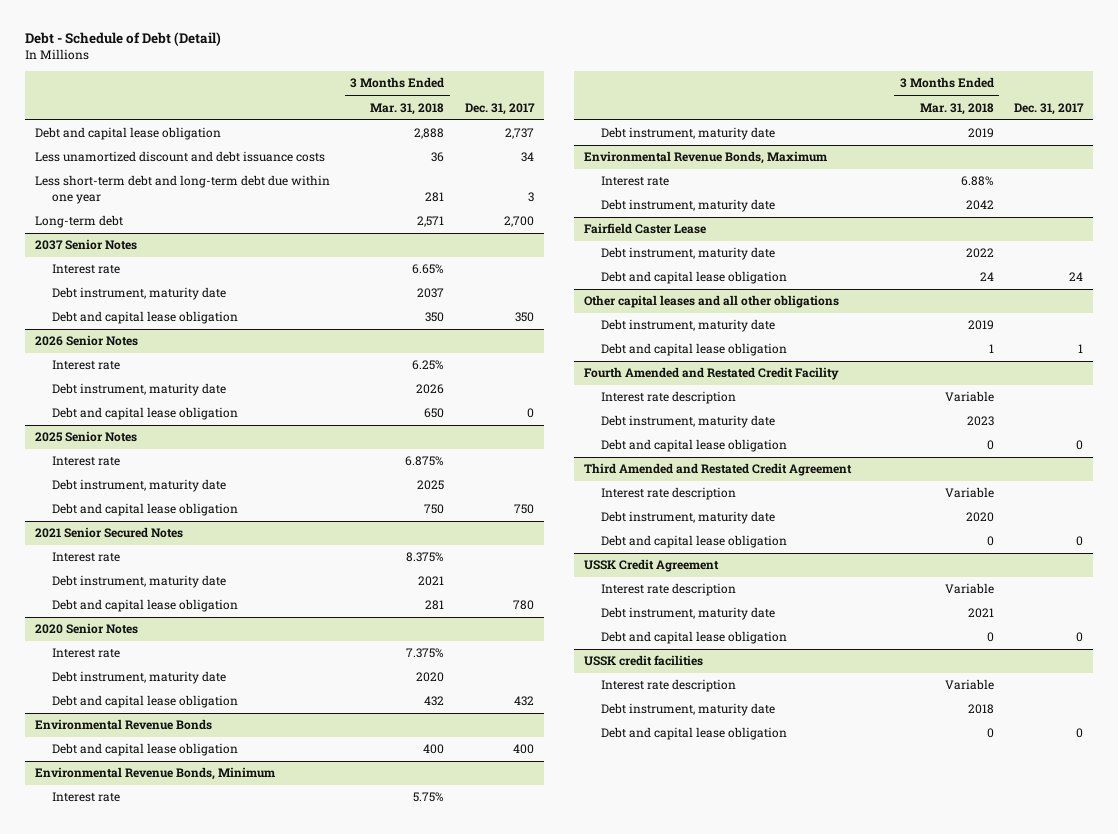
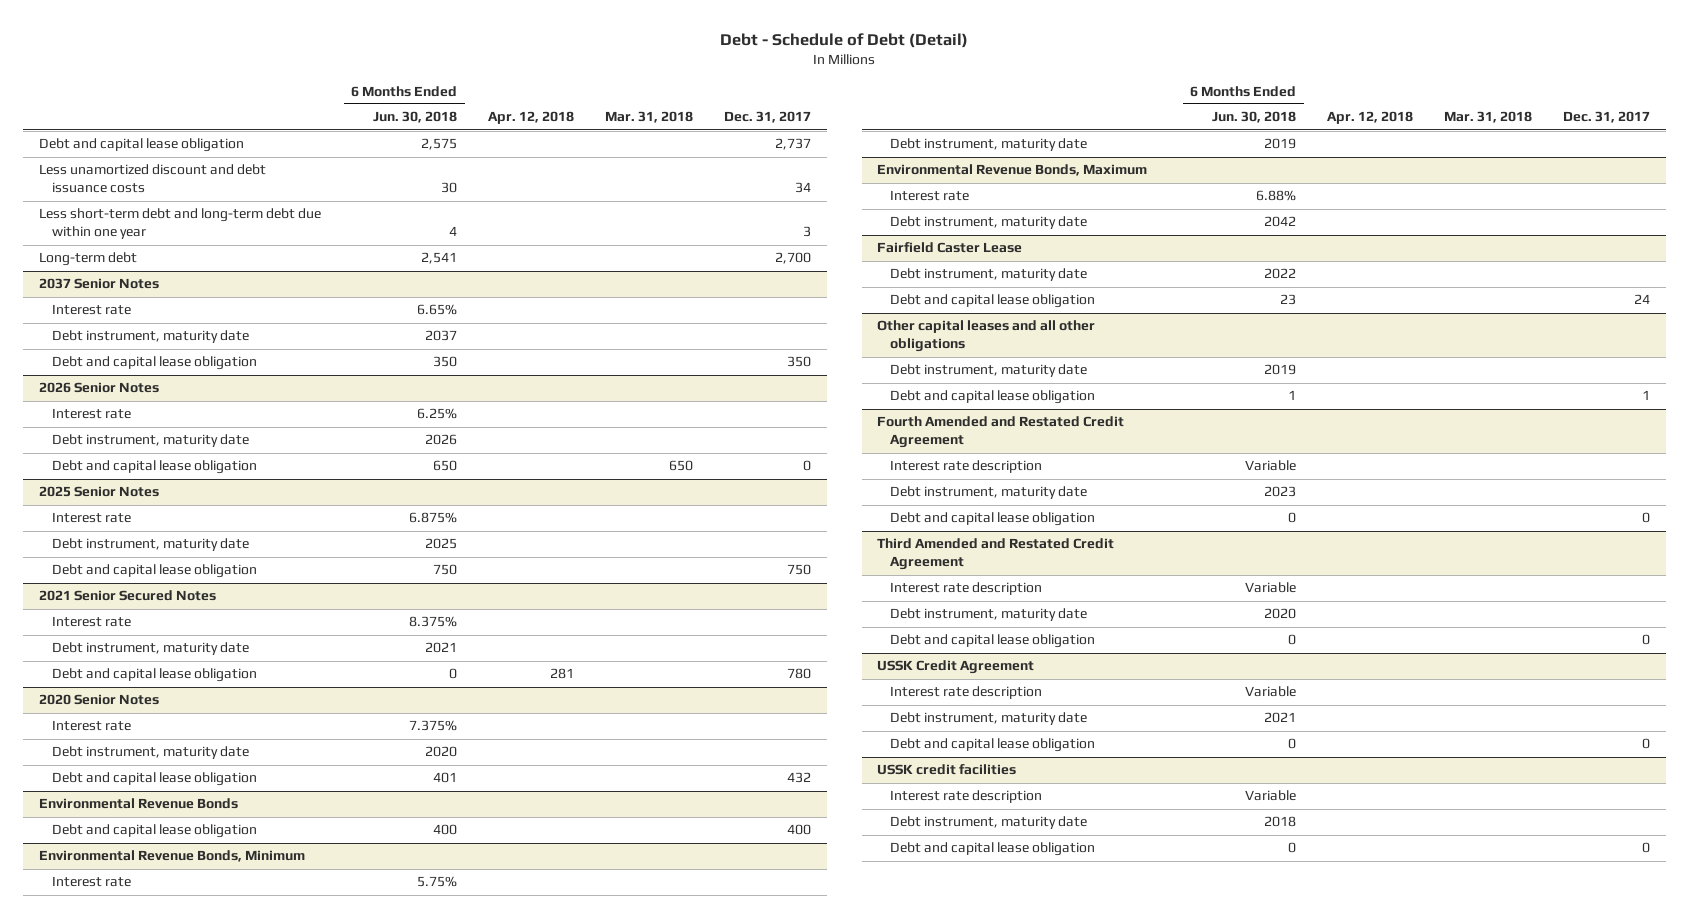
- | 3 Months Ended Mar. 31, 2018 | Dec. 31, 2017
+ | 6 Months Ended Jun. 30, 2018 | Apr. 12, 2018 | Mar. 31, 2018 | Dec. 31, 2017
- Fourth Amended and Restated Credit Facility
+ Fourth Amended and Restated Credit Agreement

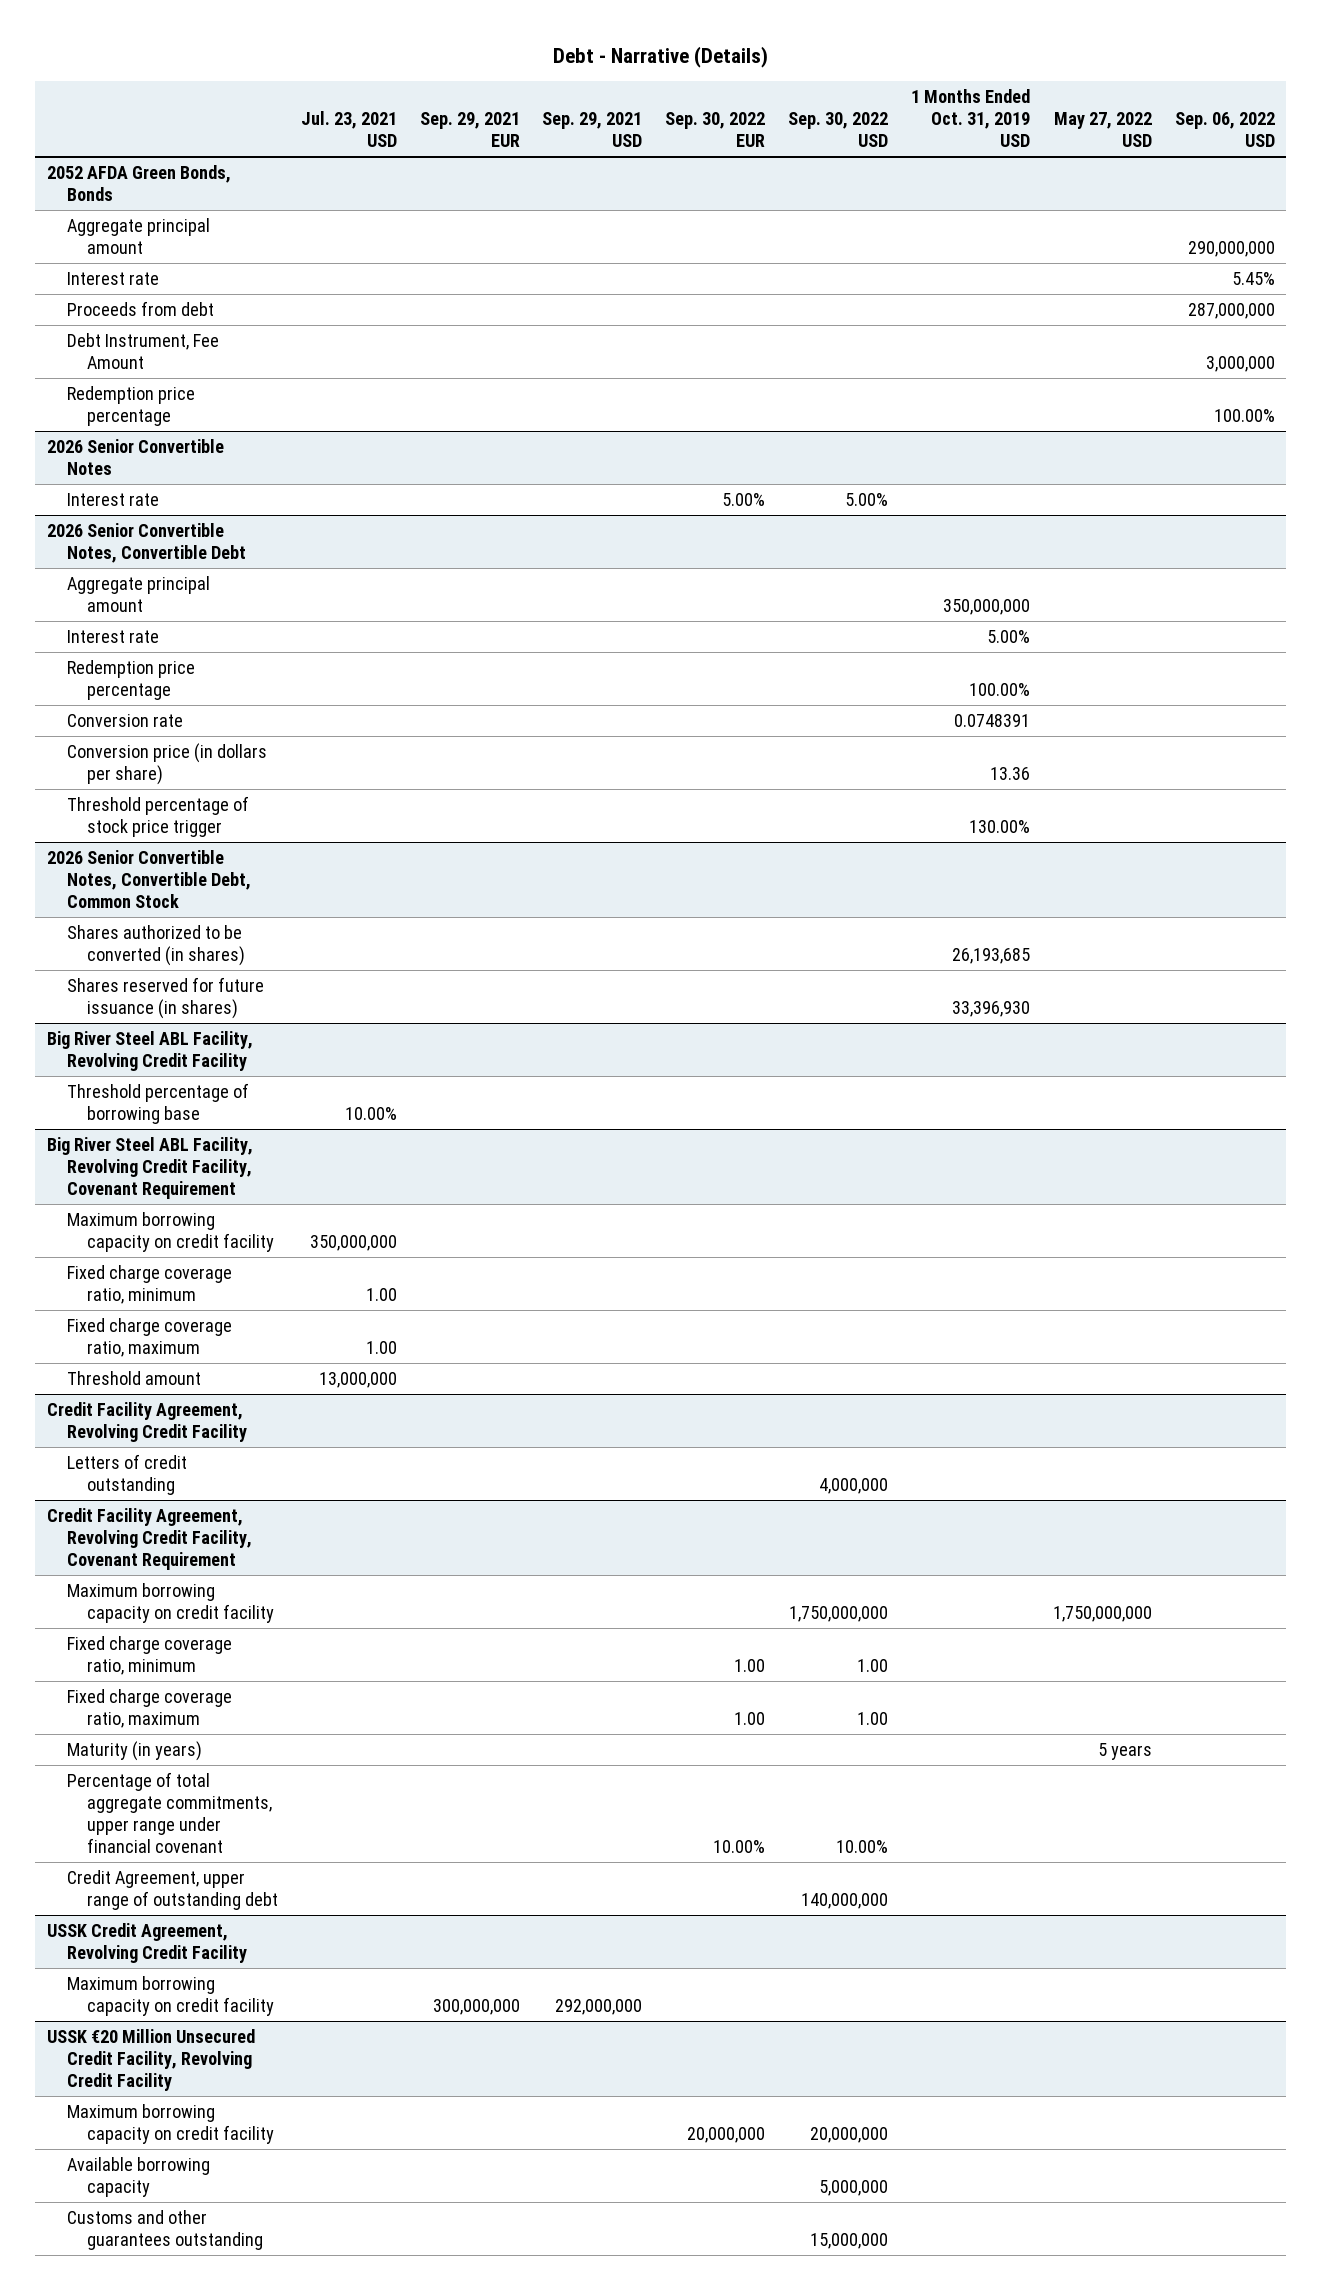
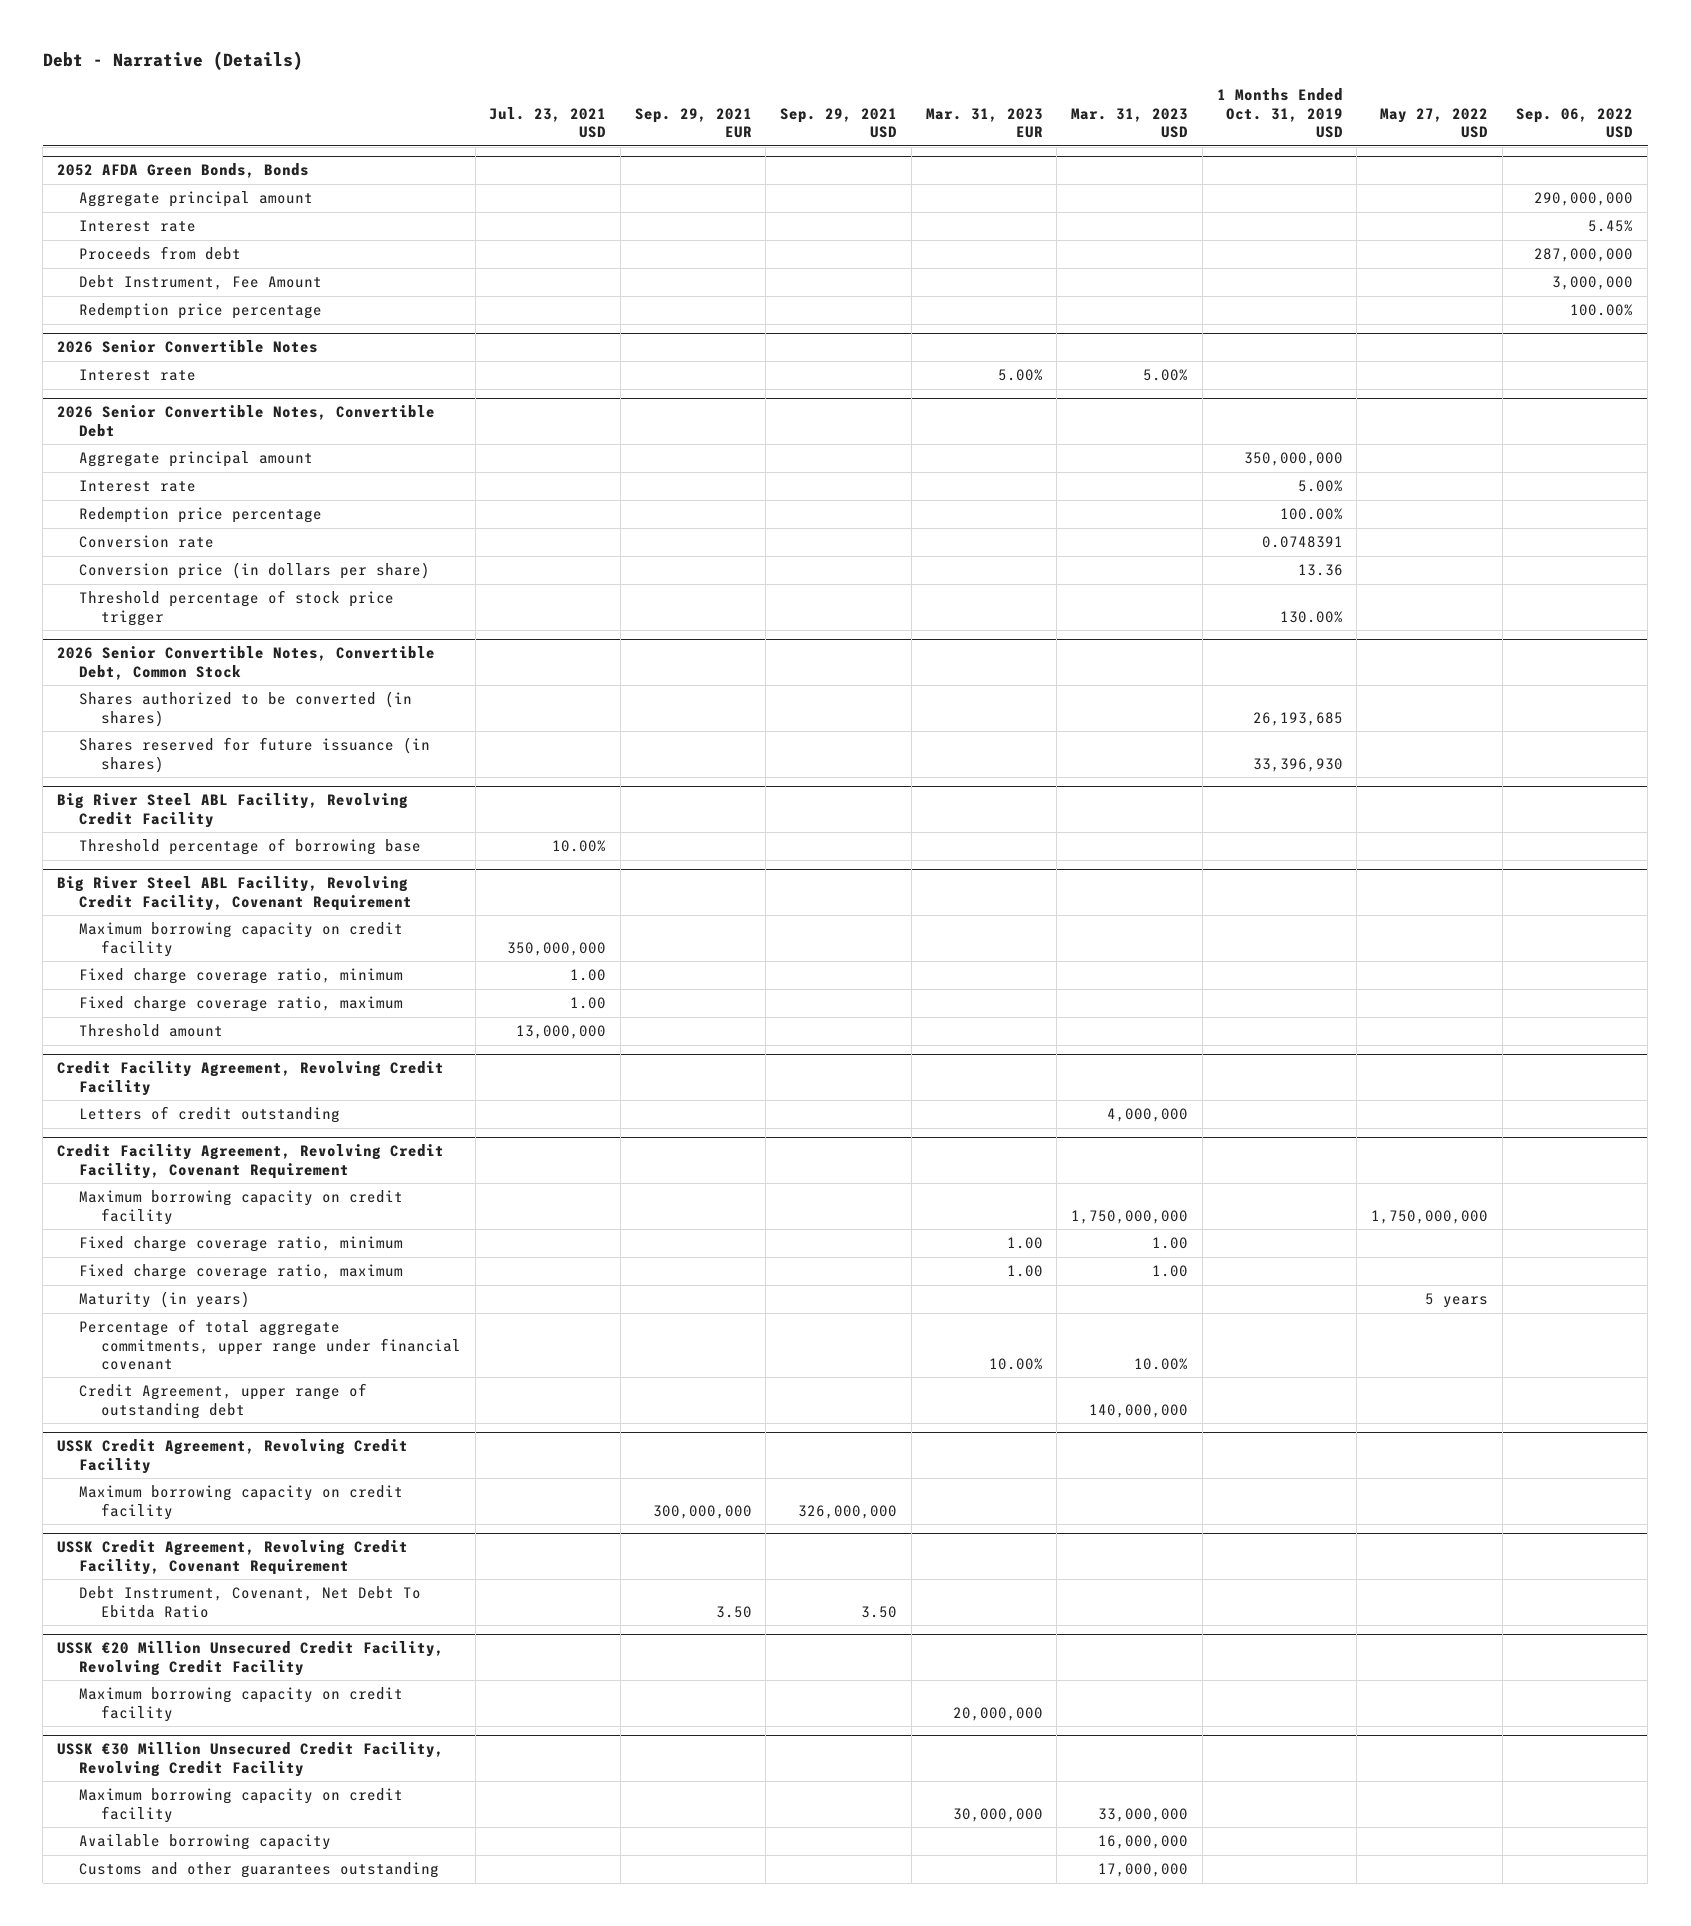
- | Jul. 23, 2021 USD | Sep. 29, 2021 EUR | Sep. 29, 2021 USD | Sep. 30, 2022 EUR | Sep. 30, 2022 USD | 1 Months Ended Oct. 31, 2019 USD | May 27, 2022 USD | Sep. 06, 2022 USD
+ | Jul. 23, 2021 USD | Sep. 29, 2021 EUR | Sep. 29, 2021 USD | Mar. 31, 2023 EUR | Mar. 31, 2023 USD | 1 Months Ended Oct. 31, 2019 USD | May 27, 2022 USD | Sep. 06, 2022 USD
@ USSK Credit Agreement, Revolving Credit Facility
- Maximum borrowing capacity on credit facility | | 300,000,000 | 292,000,000 | | | | |
+ Maximum borrowing capacity on credit facility | | 300,000,000 | 326,000,000 | | | | |
+ USSK Credit Agreement, Revolving Credit Facility, Covenant Requirement
+ Debt Instrument, Covenant, Net Debt To Ebitda Ratio | | 3.50 | 3.50 | | | | |
@ USSK €20 Million Unsecured Credit Facility, Revolving Credit Facility
- Available borrowing capacity | | | | | 5,000,000 | | |
- Customs and other guarantees outstanding | | | | | 15,000,000 | | |
+ USSK €30 Million Unsecured Credit Facility, Revolving Credit Facility
+ Maximum borrowing capacity on credit facility | | | | 30,000,000 | 33,000,000 | | |
+ Available borrowing capacity | | | | | 16,000,000 | | |
+ Customs and other guarantees outstanding | | | | | 17,000,000 | | |

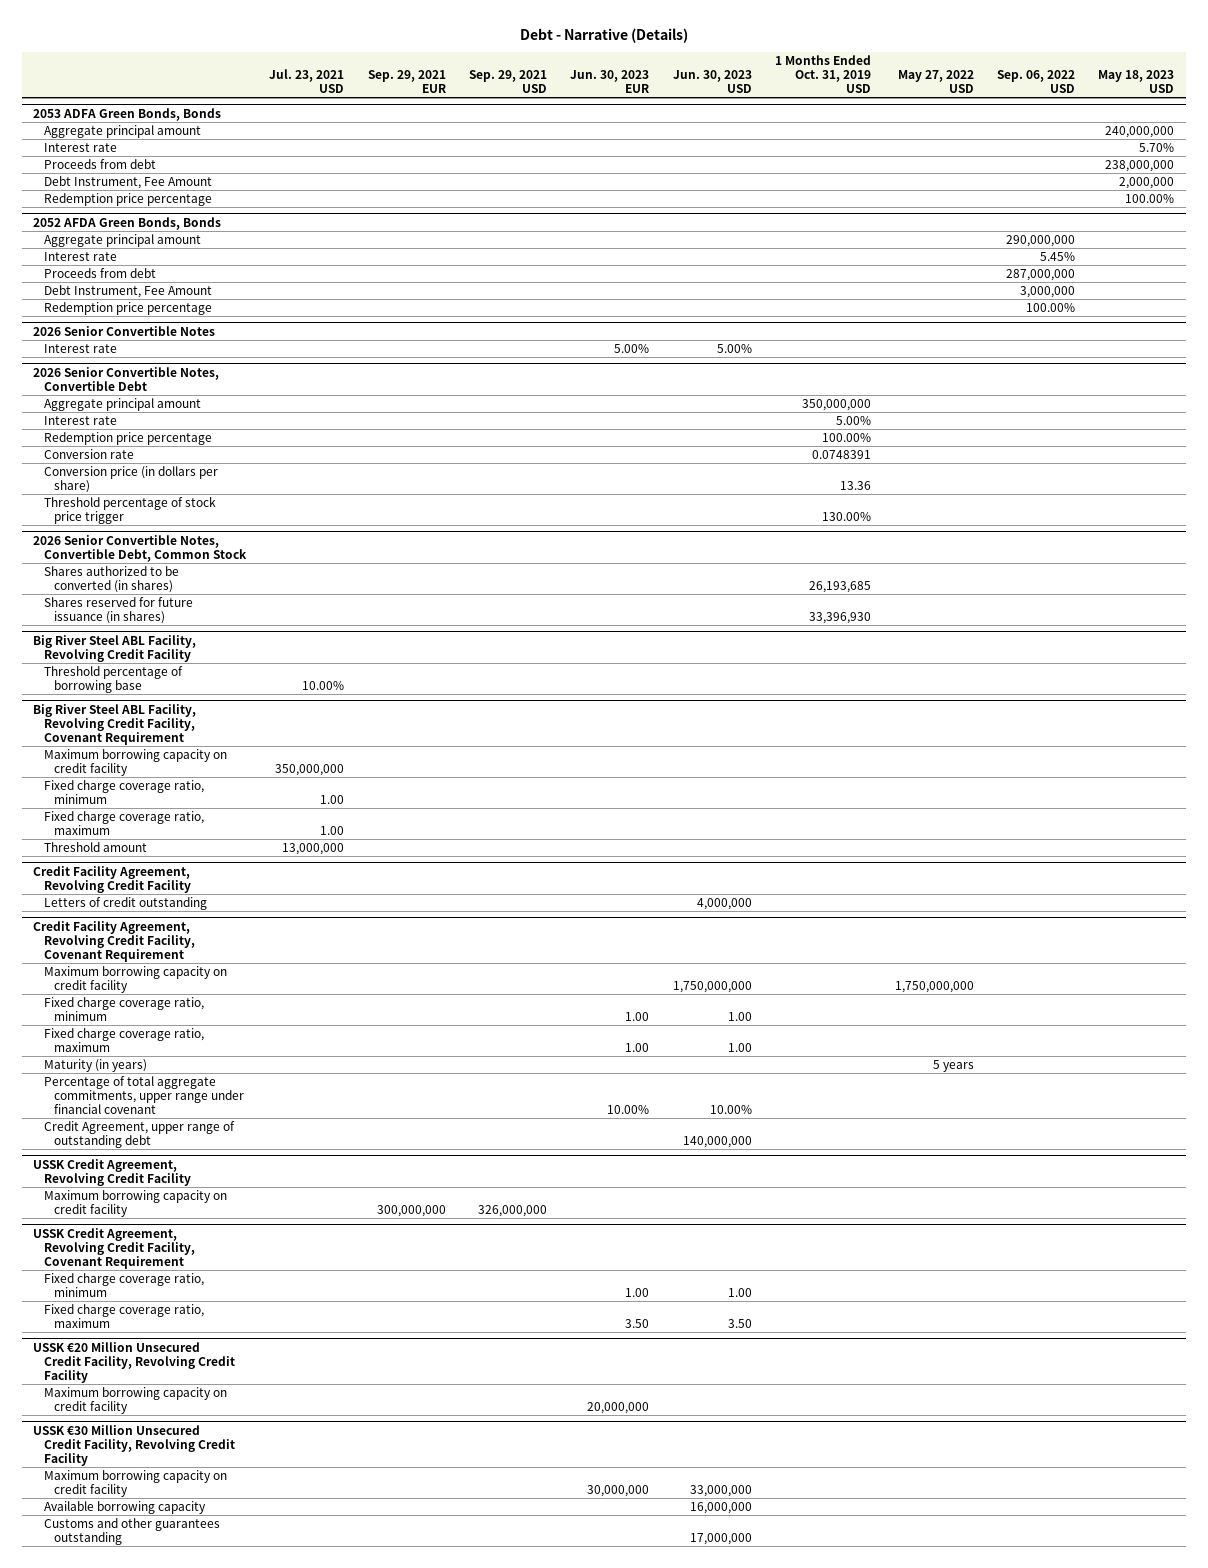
- | Jul. 23, 2021 USD | Sep. 29, 2021 EUR | Sep. 29, 2021 USD | Mar. 31, 2023 EUR | Mar. 31, 2023 USD | 1 Months Ended Oct. 31, 2019 USD | May 27, 2022 USD | Sep. 06, 2022 USD
+ | Jul. 23, 2021 USD | Sep. 29, 2021 EUR | Sep. 29, 2021 USD | Jun. 30, 2023 EUR | Jun. 30, 2023 USD | 1 Months Ended Oct. 31, 2019 USD | May 27, 2022 USD | Sep. 06, 2022 USD | May 18, 2023 USD
+ 2053 ADFA Green Bonds, Bonds
+ Aggregate principal amount | | | | | | | | | 240,000,000
+ Interest rate | | | | | | | | | 5.70%
+ Proceeds from debt | | | | | | | | | 238,000,000
+ Debt Instrument, Fee Amount | | | | | | | | | 2,000,000
+ Redemption price percentage | | | | | | | | | 100.00%
@ USSK Credit Agreement, Revolving Credit Facility, Covenant Requirement
- Debt Instrument, Covenant, Net Debt To Ebitda Ratio | | 3.50 | 3.50 | | | | |
+ Fixed charge coverage ratio, minimum | | | | 1.00 | 1.00 | | | |
+ Fixed charge coverage ratio, maximum | | | | 3.50 | 3.50 | | | |

